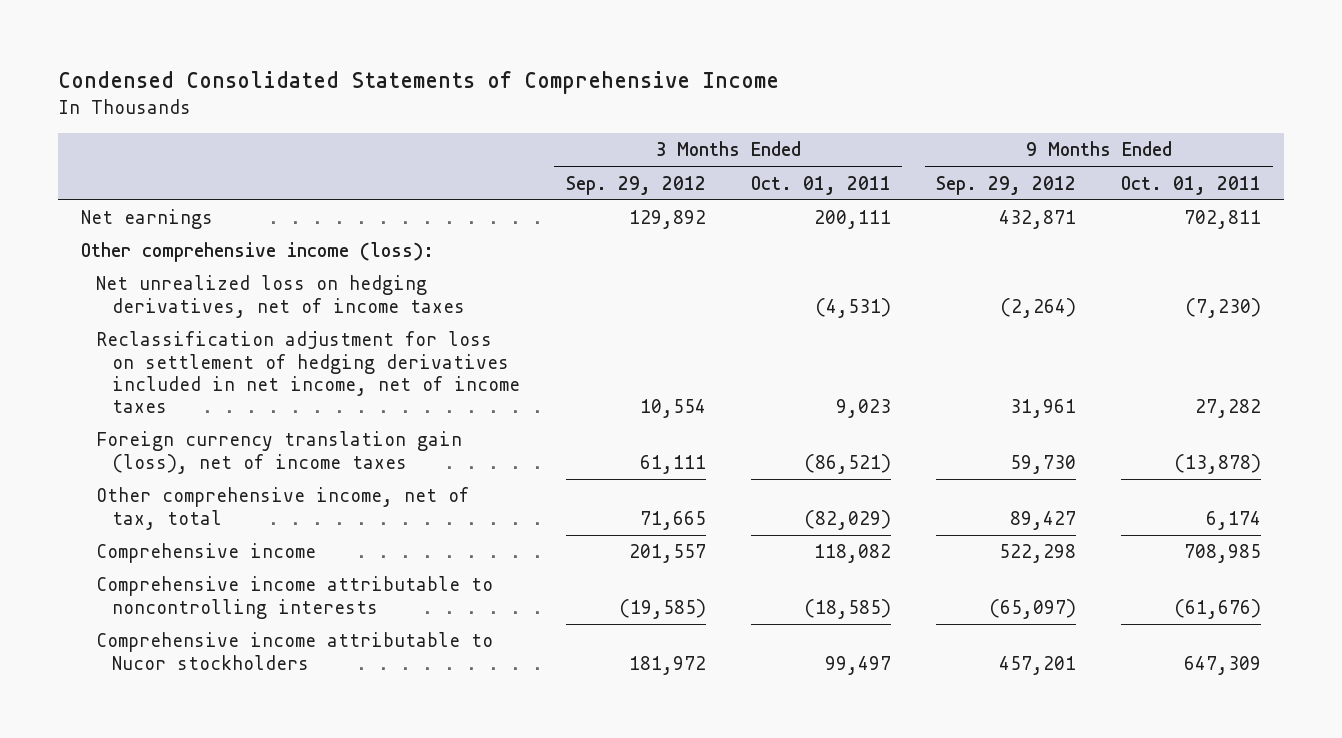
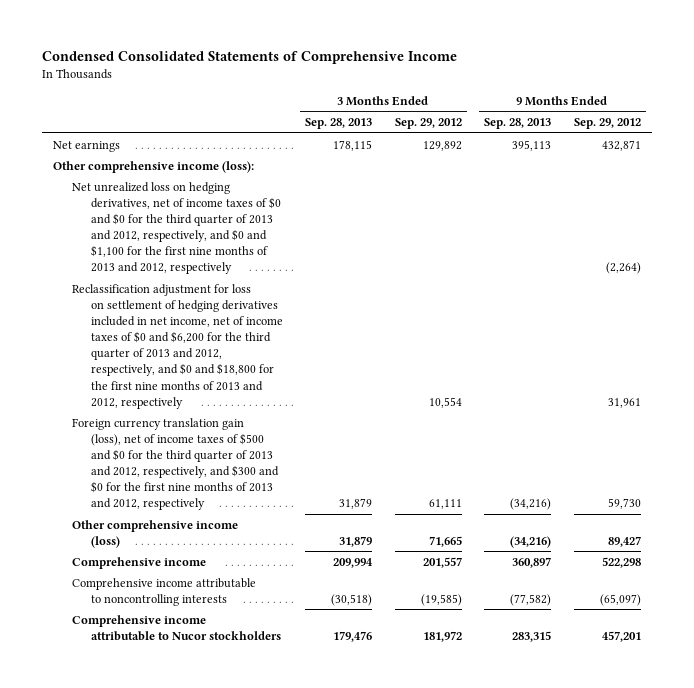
- | 3 Months Ended Sep. 29, 2012 | 3 Months Ended Oct. 01, 2011 | 9 Months Ended Sep. 29, 2012 | 9 Months Ended Oct. 01, 2011
+ | 3 Months Ended Sep. 28, 2013 | 3 Months Ended Sep. 29, 2012 | 9 Months Ended Sep. 28, 2013 | 9 Months Ended Sep. 29, 2012
- Net unrealized loss on hedging derivatives, net of income taxes | | (4,531) | (2,264) | (7,230)
- Reclassification adjustment for loss on settlement of hedging derivatives included in net income, net of income taxes | 10,554 | 9,023 | 31,961 | 27,282
- Foreign currency translation gain (loss), net of income taxes | 61,111 | (86,521) | 59,730 | (13,878)
- Other comprehensive income, net of tax, total | 71,665 | (82,029) | 89,427 | 6,174
+ Net unrealized loss on hedging derivatives, net of income taxes of $0 and $0 for the third quarter of 2013 and 2012, respectively, and $0 and $1,100 for the first nine months of 2013 and 2012, respectively | | | | (2,264)
+ Reclassification adjustment for loss on settlement of hedging derivatives included in net income, net of income taxes of $0 and $6,200 for the third quarter of 2013 and 2012, respectively, and $0 and $18,800 for the first nine months of 2013 and 2012, respectively | | 10,554 | | 31,961
+ Foreign currency translation gain (loss), net of income taxes of $500 and $0 for the third quarter of 2013 and 2012, respectively, and $300 and $0 for the first nine months of 2013 and 2012, respectively | 31,879 | 61,111 | (34,216) | 59,730
+ Other comprehensive income (loss) | 31,879 | 71,665 | (34,216) | 89,427

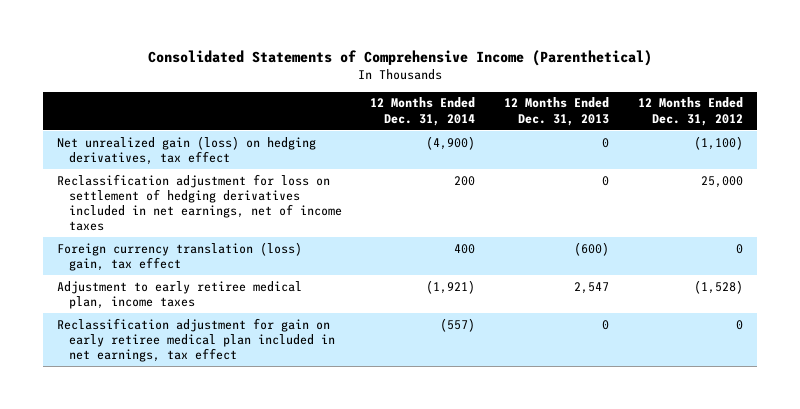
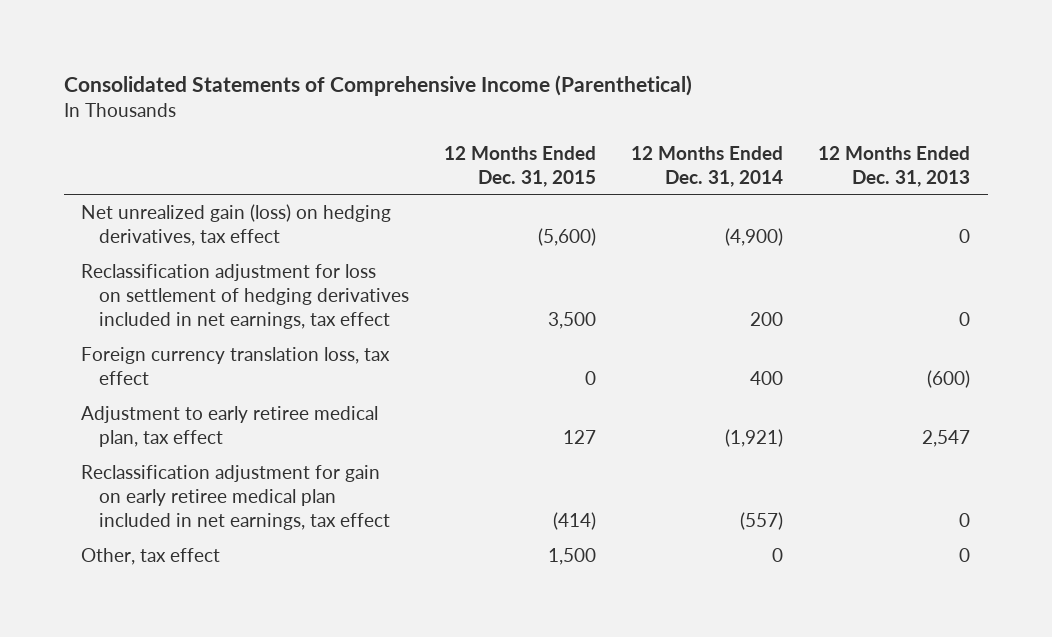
- | 12 Months Ended Dec. 31, 2014 | 12 Months Ended Dec. 31, 2013 | 12 Months Ended Dec. 31, 2012
+ | 12 Months Ended Dec. 31, 2015 | 12 Months Ended Dec. 31, 2014 | 12 Months Ended Dec. 31, 2013
- Reclassification adjustment for loss on settlement of hedging derivatives included in net earnings, net of income taxes | 200 | 0 | 25,000
- Foreign currency translation (loss) gain, tax effect | 400 | (600) | 0
- Adjustment to early retiree medical plan, income taxes | (1,921) | 2,547 | (1,528)
+ Reclassification adjustment for loss on settlement of hedging derivatives included in net earnings, tax effect | 3,500 | 200 | 0
+ Foreign currency translation loss, tax effect | 0 | 400 | (600)
+ Adjustment to early retiree medical plan, tax effect | 127 | (1,921) | 2,547
+ Other, tax effect | 1,500 | 0 | 0

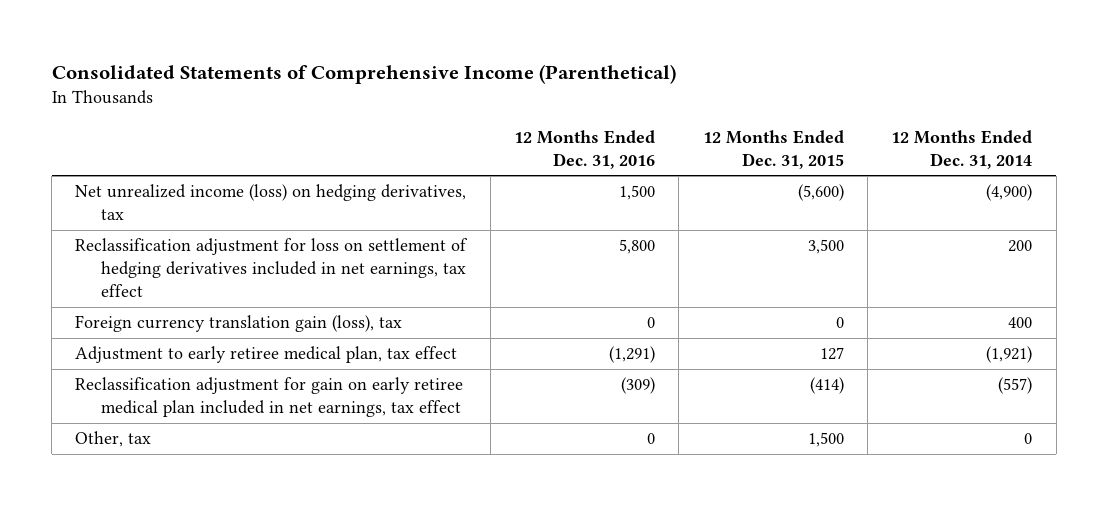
- | 12 Months Ended Dec. 31, 2015 | 12 Months Ended Dec. 31, 2014 | 12 Months Ended Dec. 31, 2013
+ | 12 Months Ended Dec. 31, 2016 | 12 Months Ended Dec. 31, 2015 | 12 Months Ended Dec. 31, 2014
- Net unrealized gain (loss) on hedging derivatives, tax effect | (5,600) | (4,900) | 0
+ Net unrealized income (loss) on hedging derivatives, tax | 1,500 | (5,600) | (4,900)
- Foreign currency translation loss, tax effect | 0 | 400 | (600)
+ Foreign currency translation gain (loss), tax | 0 | 0 | 400
- Other, tax effect | 1,500 | 0 | 0
+ Other, tax | 0 | 1,500 | 0

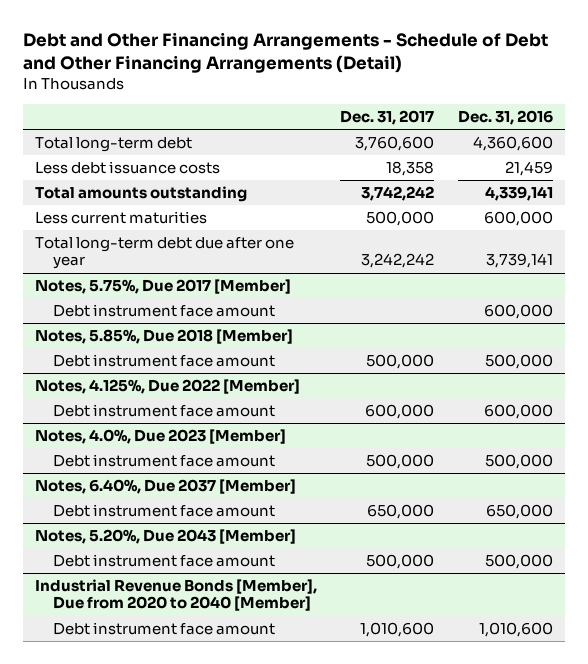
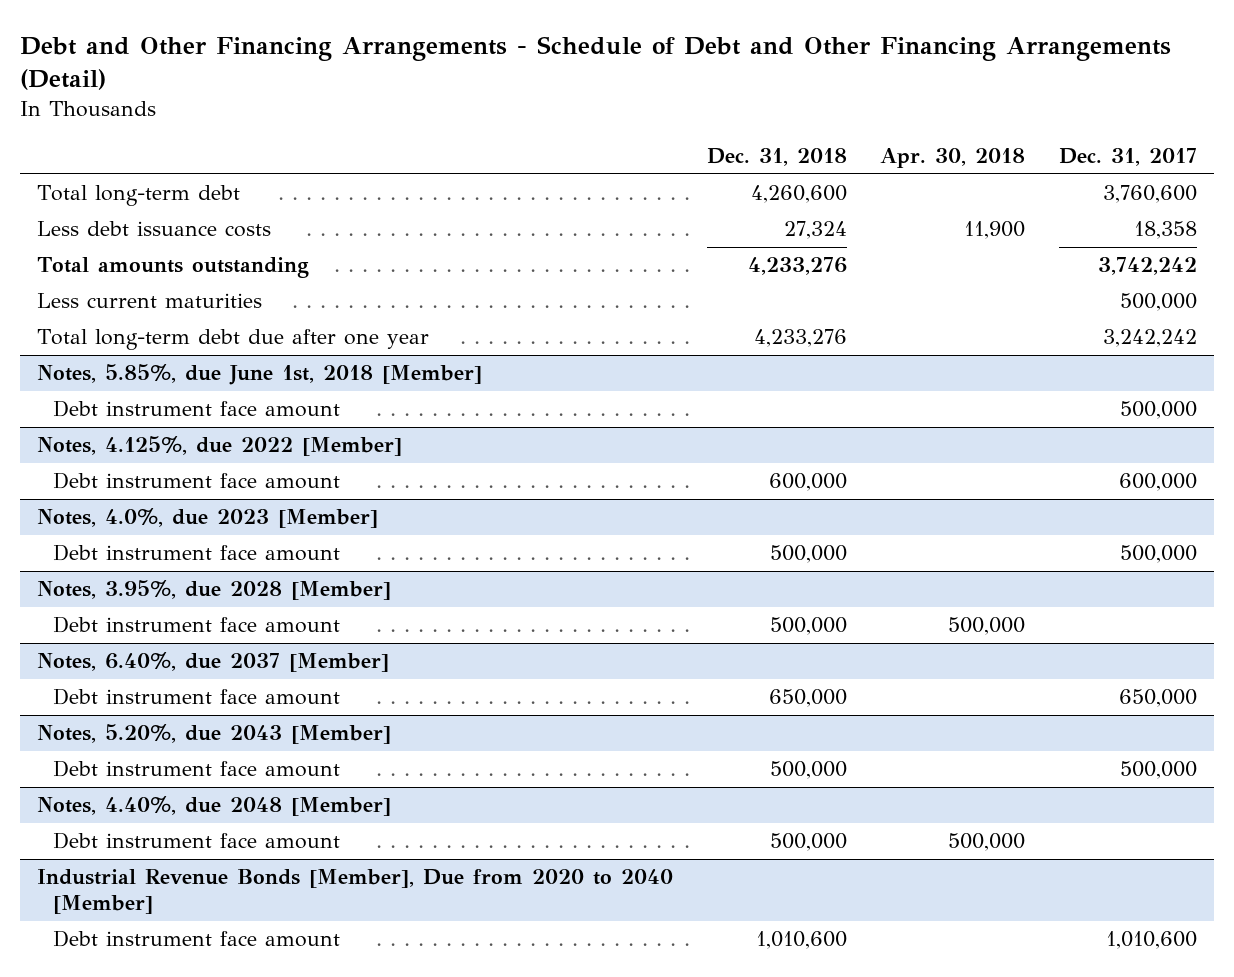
- | Dec. 31, 2017 | Dec. 31, 2016
+ | Dec. 31, 2018 | Apr. 30, 2018 | Dec. 31, 2017
- Notes, 5.75%, Due 2017 [Member]
- Debt instrument face amount | | 600,000
- Notes, 5.85%, Due 2018 [Member]
+ Notes, 5.85%, due June 1st, 2018 [Member]
- Notes, 4.125%, Due 2022 [Member]
+ Notes, 4.125%, due 2022 [Member]
- Notes, 4.0%, Due 2023 [Member]
+ Notes, 4.0%, due 2023 [Member]
- Notes, 6.40%, Due 2037 [Member]
+ Notes, 3.95%, due 2028 [Member]
+ Debt instrument face amount | 500,000 | 500,000 |
+ Notes, 6.40%, due 2037 [Member]
- Notes, 5.20%, Due 2043 [Member]
+ Notes, 5.20%, due 2043 [Member]
+ Notes, 4.40%, due 2048 [Member]
+ Debt instrument face amount | 500,000 | 500,000 |

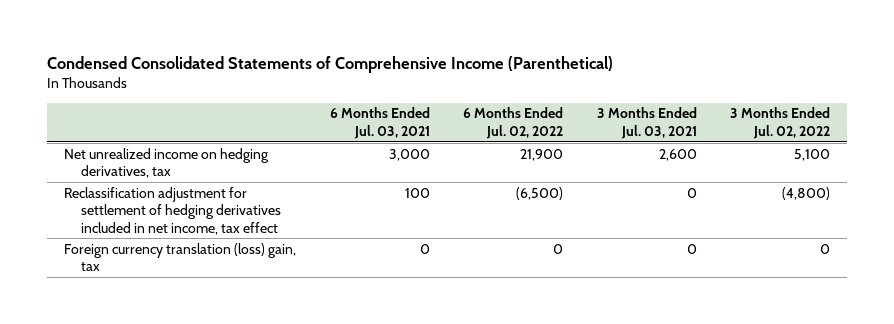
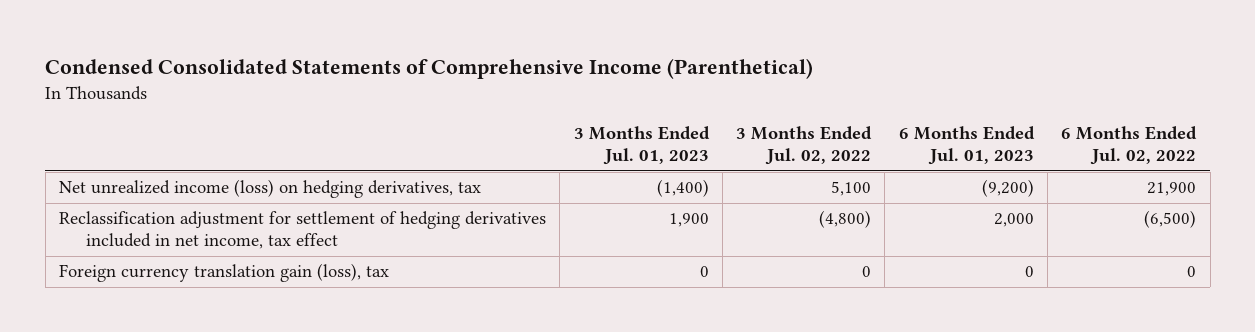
- | 6 Months Ended Jul. 03, 2021 | 6 Months Ended Jul. 02, 2022 | 3 Months Ended Jul. 03, 2021 | 3 Months Ended Jul. 02, 2022
+ | 3 Months Ended Jul. 01, 2023 | 3 Months Ended Jul. 02, 2022 | 6 Months Ended Jul. 01, 2023 | 6 Months Ended Jul. 02, 2022
- Net unrealized income on hedging derivatives, tax | 3,000 | 21,900 | 2,600 | 5,100
+ Net unrealized income (loss) on hedging derivatives, tax | (1,400) | 5,100 | (9,200) | 21,900
- Foreign currency translation (loss) gain, tax | 0 | 0 | 0 | 0
+ Foreign currency translation gain (loss), tax | 0 | 0 | 0 | 0

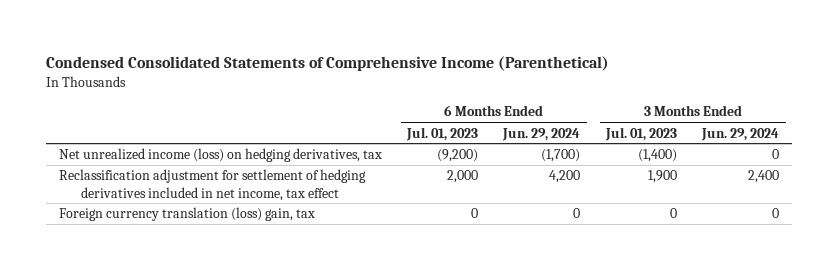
- | 3 Months Ended Jul. 01, 2023 | 3 Months Ended Jul. 02, 2022 | 6 Months Ended Jul. 01, 2023 | 6 Months Ended Jul. 02, 2022
+ | 6 Months Ended Jul. 01, 2023 | 6 Months Ended Jun. 29, 2024 | 3 Months Ended Jul. 01, 2023 | 3 Months Ended Jun. 29, 2024
- Foreign currency translation gain (loss), tax | 0 | 0 | 0 | 0
+ Foreign currency translation (loss) gain, tax | 0 | 0 | 0 | 0

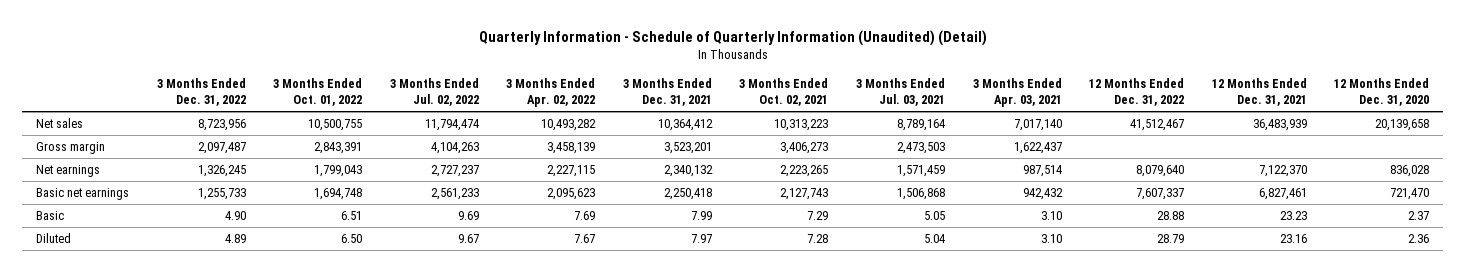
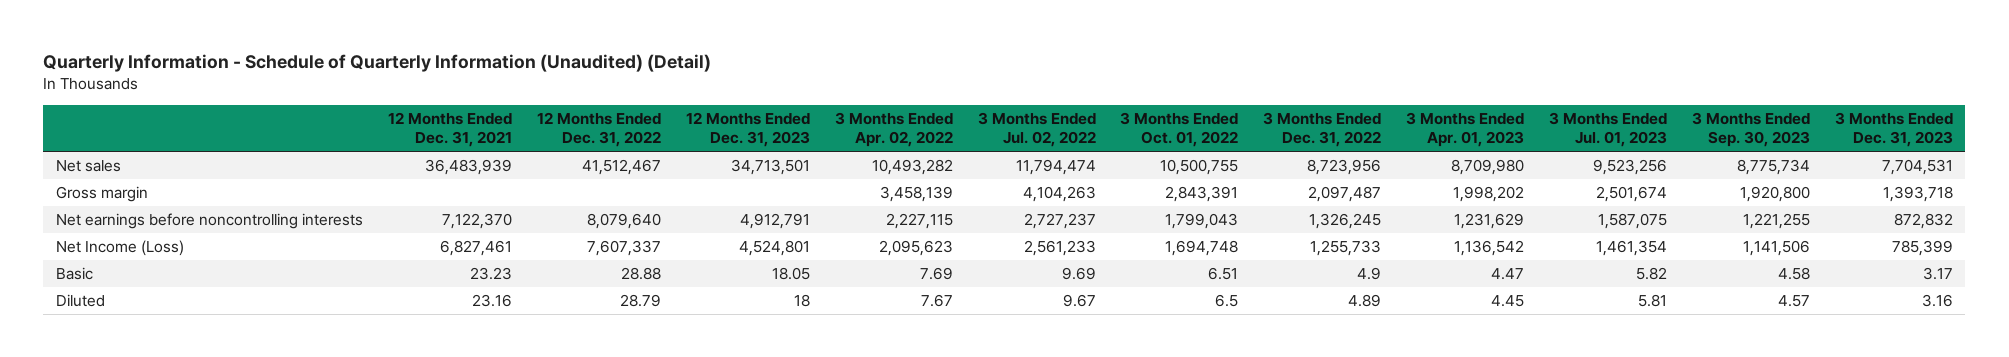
- | 3 Months Ended Dec. 31, 2022 | 3 Months Ended Oct. 01, 2022 | 3 Months Ended Jul. 02, 2022 | 3 Months Ended Apr. 02, 2022 | 3 Months Ended Dec. 31, 2021 | 3 Months Ended Oct. 02, 2021 | 3 Months Ended Jul. 03, 2021 | 3 Months Ended Apr. 03, 2021 | 12 Months Ended Dec. 31, 2022 | 12 Months Ended Dec. 31, 2021 | 12 Months Ended Dec. 31, 2020
+ | 12 Months Ended Dec. 31, 2021 | 12 Months Ended Dec. 31, 2022 | 12 Months Ended Dec. 31, 2023 | 3 Months Ended Apr. 02, 2022 | 3 Months Ended Jul. 02, 2022 | 3 Months Ended Oct. 01, 2022 | 3 Months Ended Dec. 31, 2022 | 3 Months Ended Apr. 01, 2023 | 3 Months Ended Jul. 01, 2023 | 3 Months Ended Sep. 30, 2023 | 3 Months Ended Dec. 31, 2023
- Net earnings | 1,326,245 | 1,799,043 | 2,727,237 | 2,227,115 | 2,340,132 | 2,223,265 | 1,571,459 | 987,514 | 8,079,640 | 7,122,370 | 836,028
- Basic net earnings | 1,255,733 | 1,694,748 | 2,561,233 | 2,095,623 | 2,250,418 | 2,127,743 | 1,506,868 | 942,432 | 7,607,337 | 6,827,461 | 721,470
- Basic | 4.90 | 6.51 | 9.69 | 7.69 | 7.99 | 7.29 | 5.05 | 3.10 | 28.88 | 23.23 | 2.37
- Diluted | 4.89 | 6.50 | 9.67 | 7.67 | 7.97 | 7.28 | 5.04 | 3.10 | 28.79 | 23.16 | 2.36
+ Net earnings before noncontrolling interests | 7,122,370 | 8,079,640 | 4,912,791 | 2,227,115 | 2,727,237 | 1,799,043 | 1,326,245 | 1,231,629 | 1,587,075 | 1,221,255 | 872,832
+ Net Income (Loss) | 6,827,461 | 7,607,337 | 4,524,801 | 2,095,623 | 2,561,233 | 1,694,748 | 1,255,733 | 1,136,542 | 1,461,354 | 1,141,506 | 785,399
+ Basic | 23.23 | 28.88 | 18.05 | 7.69 | 9.69 | 6.51 | 4.9 | 4.47 | 5.82 | 4.58 | 3.17
+ Diluted | 23.16 | 28.79 | 18 | 7.67 | 9.67 | 6.5 | 4.89 | 4.45 | 5.81 | 4.57 | 3.16

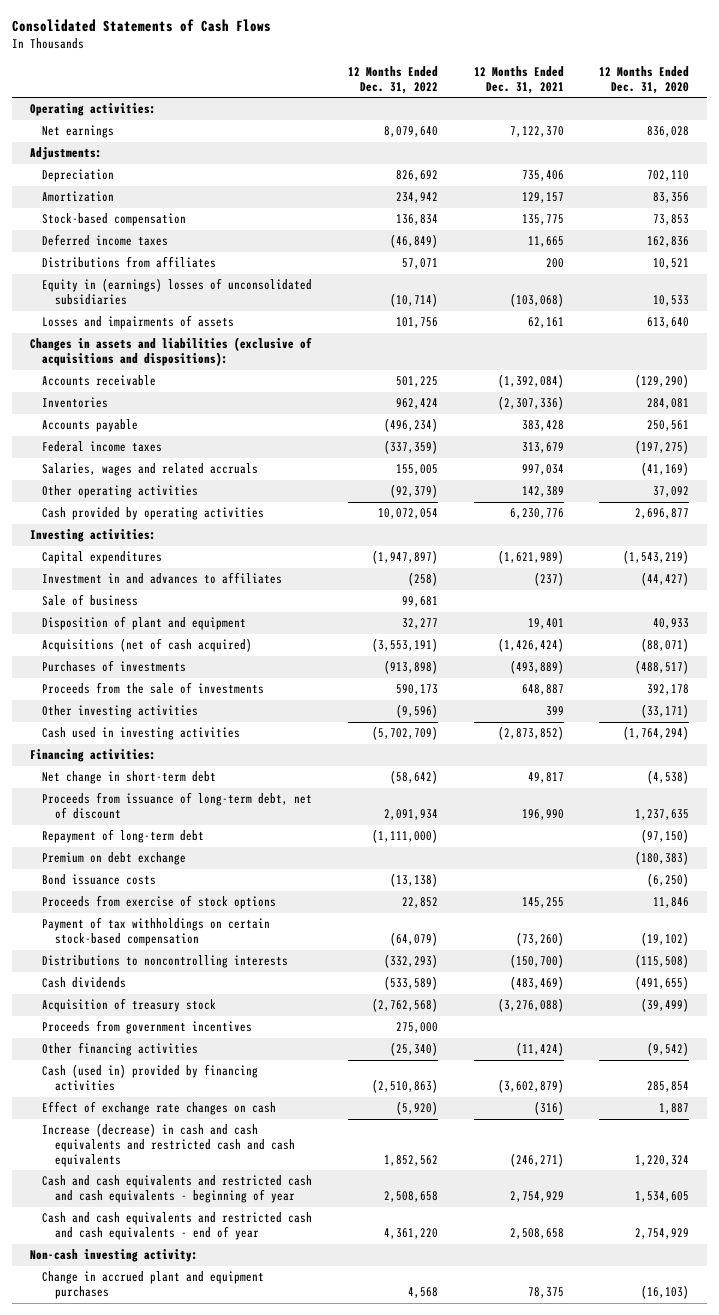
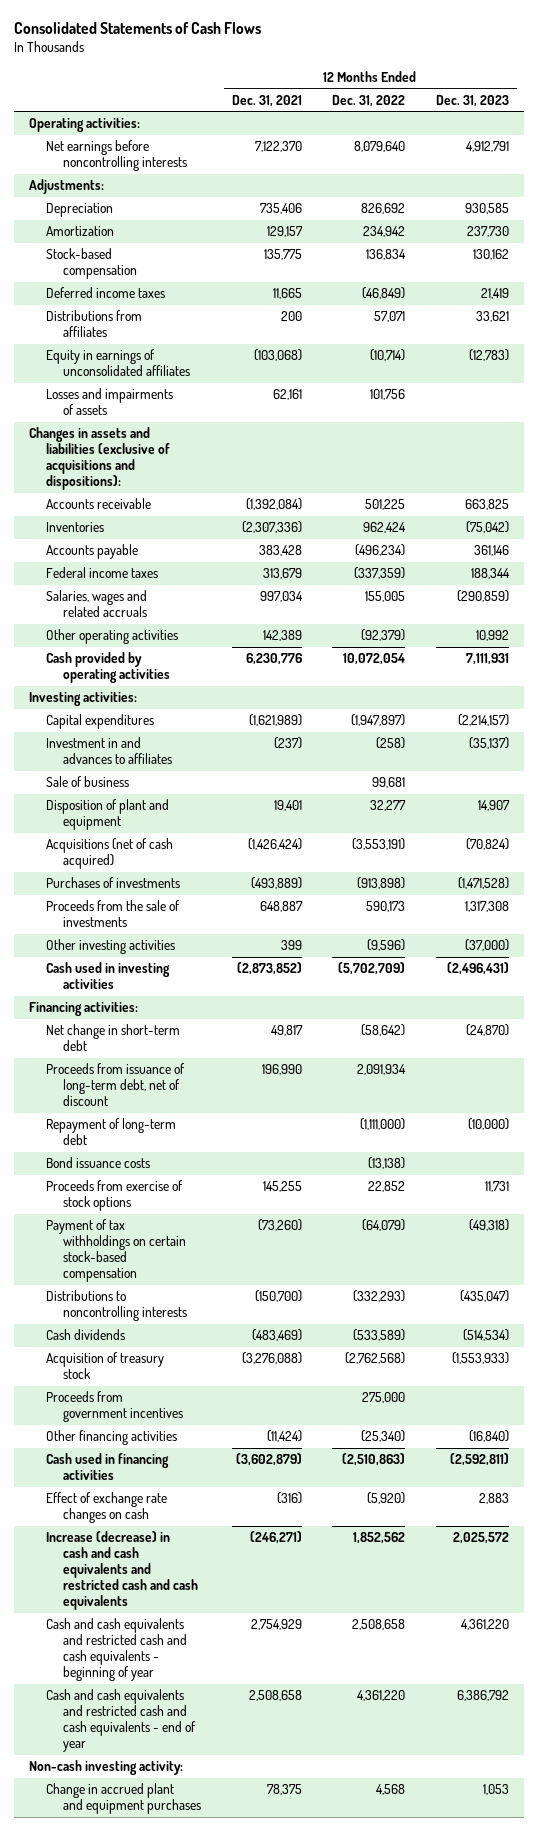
- | 12 Months Ended Dec. 31, 2022 | 12 Months Ended Dec. 31, 2021 | 12 Months Ended Dec. 31, 2020
+ | 12 Months Ended Dec. 31, 2021 | 12 Months Ended Dec. 31, 2022 | 12 Months Ended Dec. 31, 2023
- Net earnings | 8,079,640 | 7,122,370 | 836,028
+ Net earnings before noncontrolling interests | 7,122,370 | 8,079,640 | 4,912,791
- Equity in (earnings) losses of unconsolidated subsidiaries | (10,714) | (103,068) | 10,533
+ Equity in earnings of unconsolidated affiliates | (103,068) | (10,714) | (12,783)
- Premium on debt exchange | | | (180,383)
- Cash (used in) provided by financing activities | (2,510,863) | (3,602,879) | 285,854
+ Cash used in financing activities | (3,602,879) | (2,510,863) | (2,592,811)

